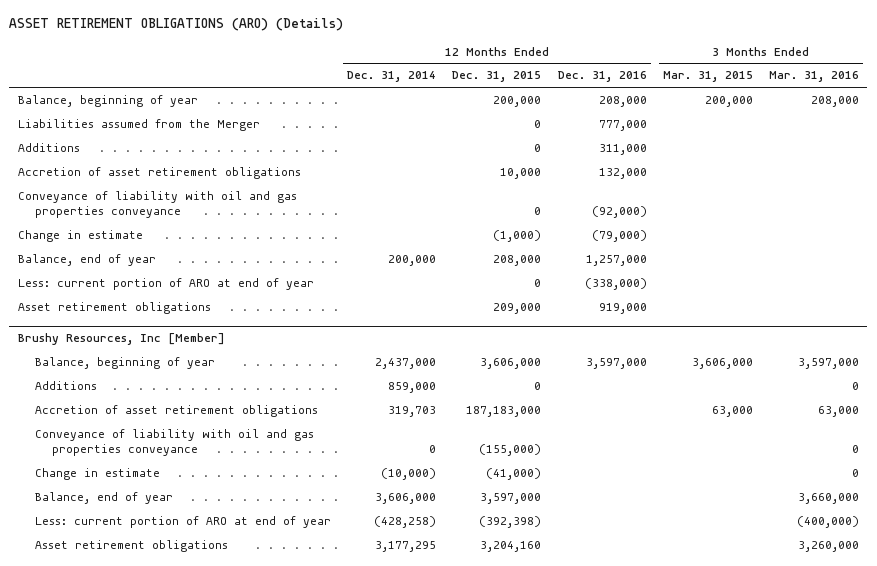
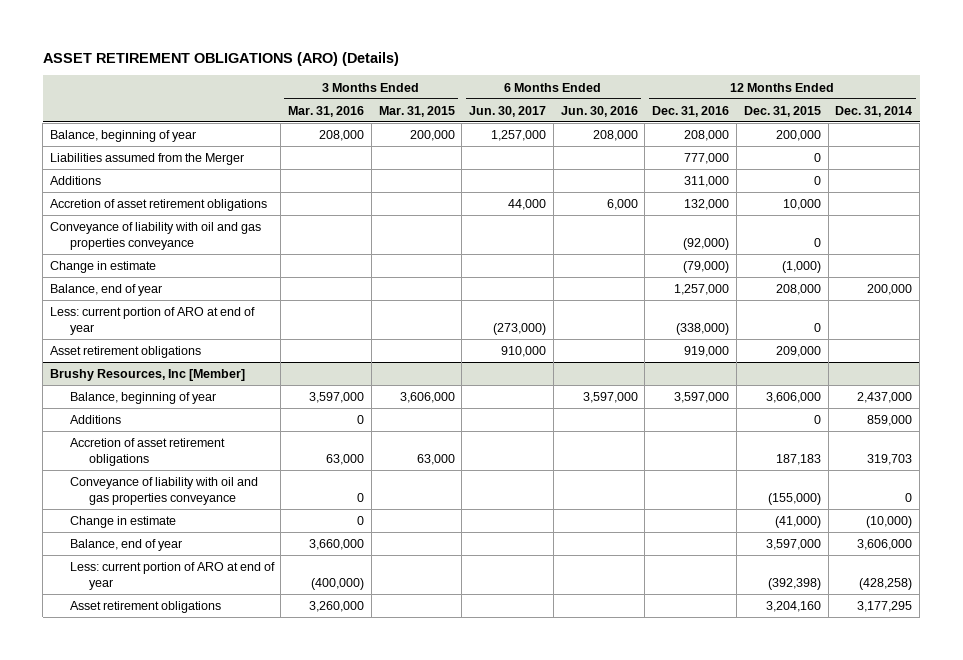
- | 12 Months Ended Dec. 31, 2014 | 12 Months Ended Dec. 31, 2015 | 12 Months Ended Dec. 31, 2016 | 3 Months Ended Mar. 31, 2015 | 3 Months Ended Mar. 31, 2016
+ | 3 Months Ended Mar. 31, 2016 | 3 Months Ended Mar. 31, 2015 | 6 Months Ended Jun. 30, 2017 | 6 Months Ended Jun. 30, 2016 | 12 Months Ended Dec. 31, 2016 | 12 Months Ended Dec. 31, 2015 | 12 Months Ended Dec. 31, 2014
@ Brushy Resources, Inc [Member]
- Accretion of asset retirement obligations | 319,703 | 187,183,000 | | 63,000 | 63,000
+ Accretion of asset retirement obligations | 63,000 | 63,000 | | | | 187,183 | 319,703

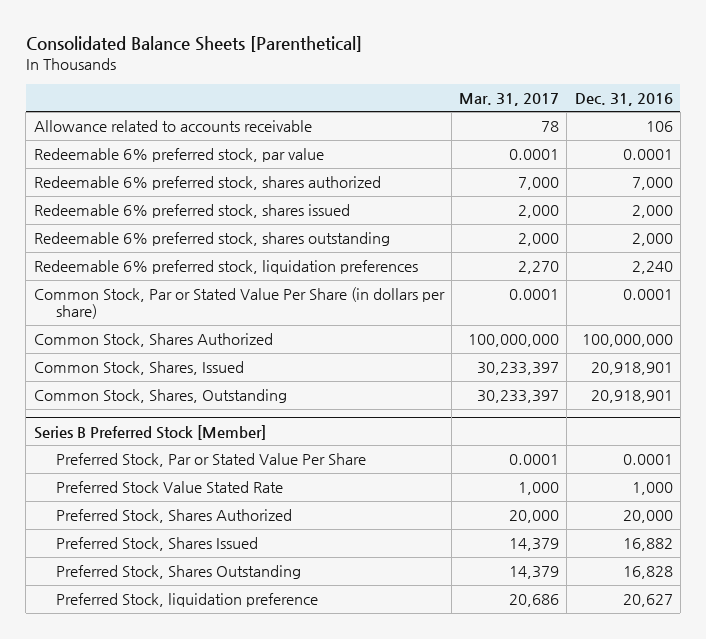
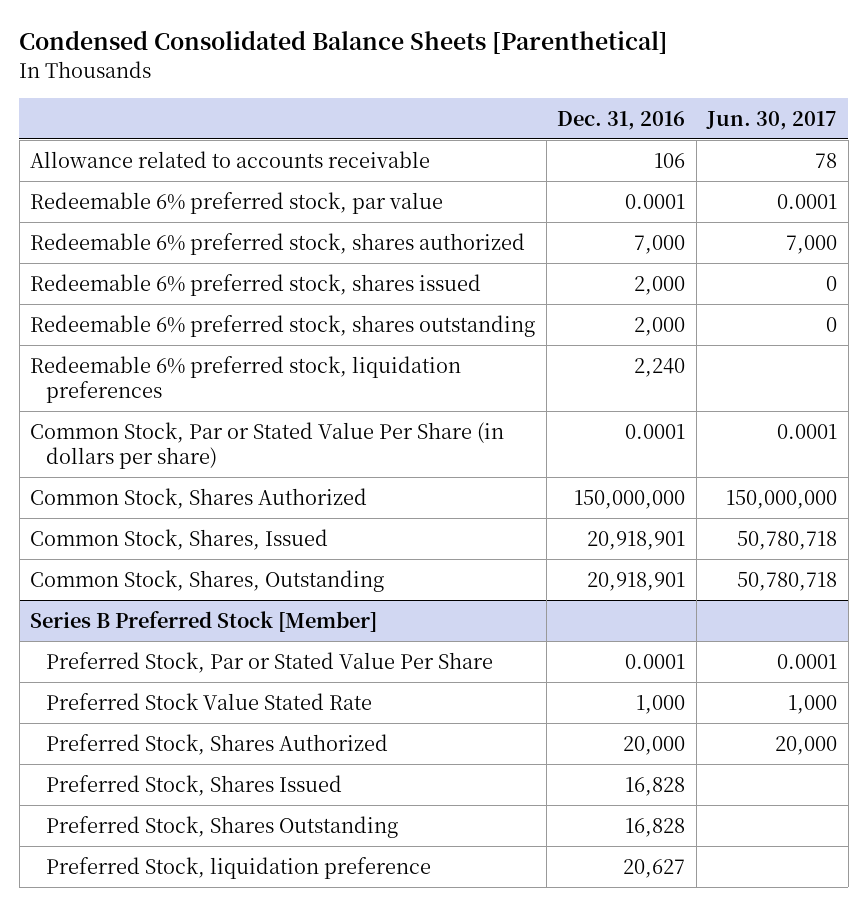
- Consolidated Balance Sheets [Parenthetical]
+ Condensed Consolidated Balance Sheets [Parenthetical]
- | Mar. 31, 2017 | Dec. 31, 2016
+ | Dec. 31, 2016 | Jun. 30, 2017
- Common Stock, Shares Authorized | 100,000,000 | 100,000,000
+ Common Stock, Shares Authorized | 150,000,000 | 150,000,000
@ Series B Preferred Stock [Member]
- Preferred Stock, Shares Issued | 14,379 | 16,882
+ Preferred Stock, Shares Issued | 16,828 |

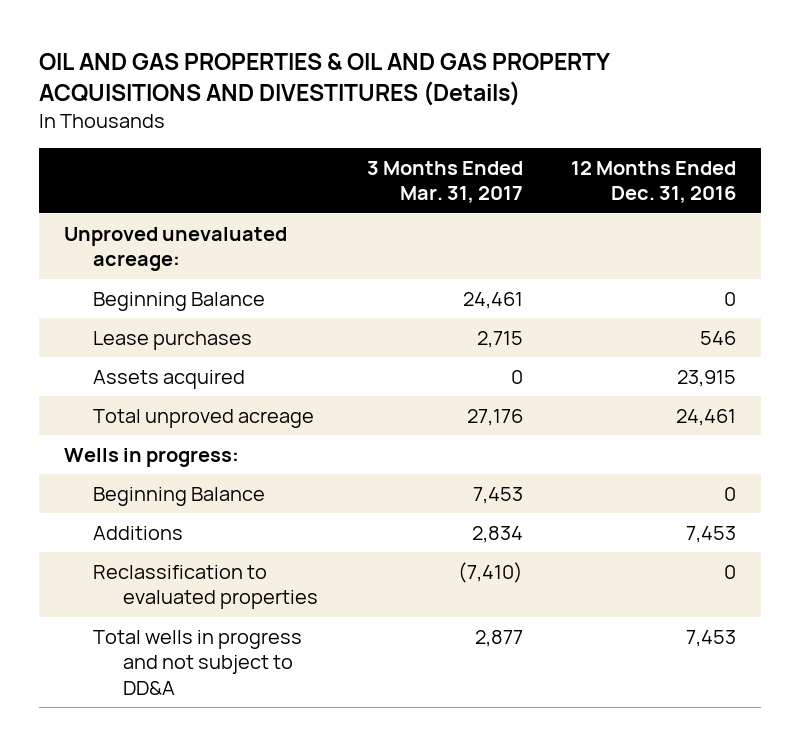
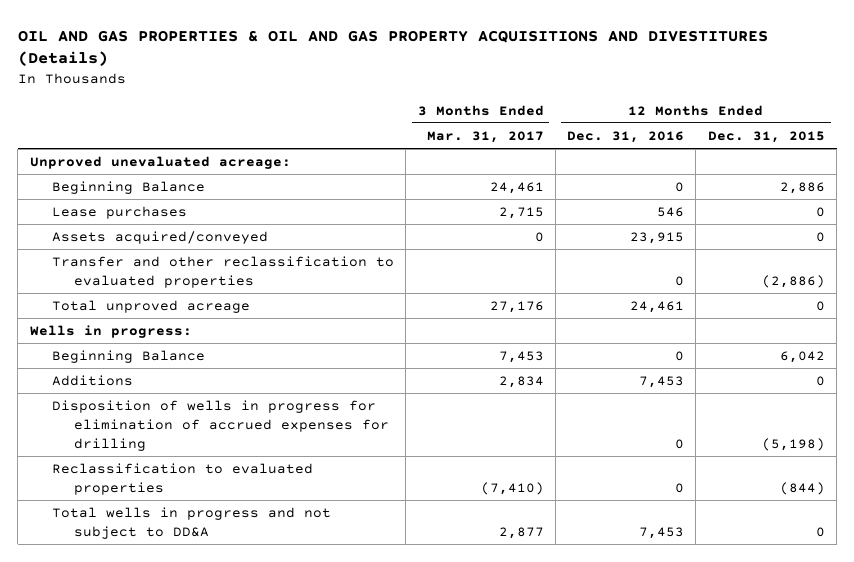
- | 3 Months Ended Mar. 31, 2017 | 12 Months Ended Dec. 31, 2016
+ | 3 Months Ended Mar. 31, 2017 | 12 Months Ended Dec. 31, 2016 | 12 Months Ended Dec. 31, 2015
- Assets acquired | 0 | 23,915
+ Assets acquired/conveyed | 0 | 23,915 | 0
+ Transfer and other reclassification to evaluated properties | | 0 | (2,886)
+ Disposition of wells in progress for elimination of accrued expenses for drilling | | 0 | (5,198)

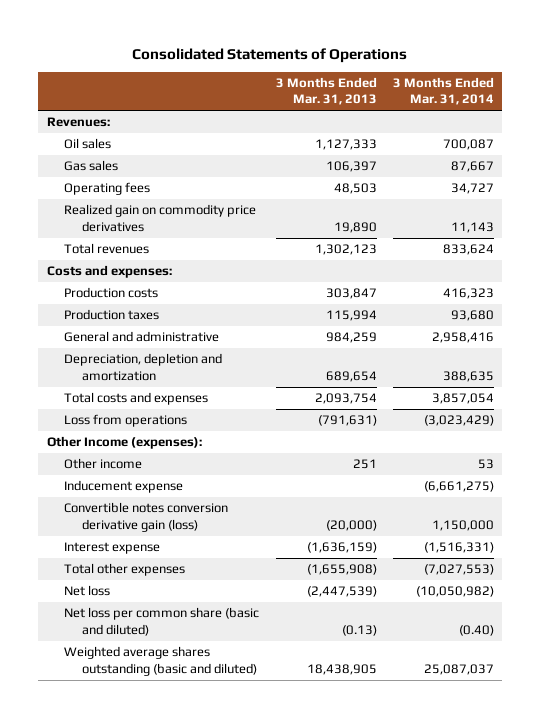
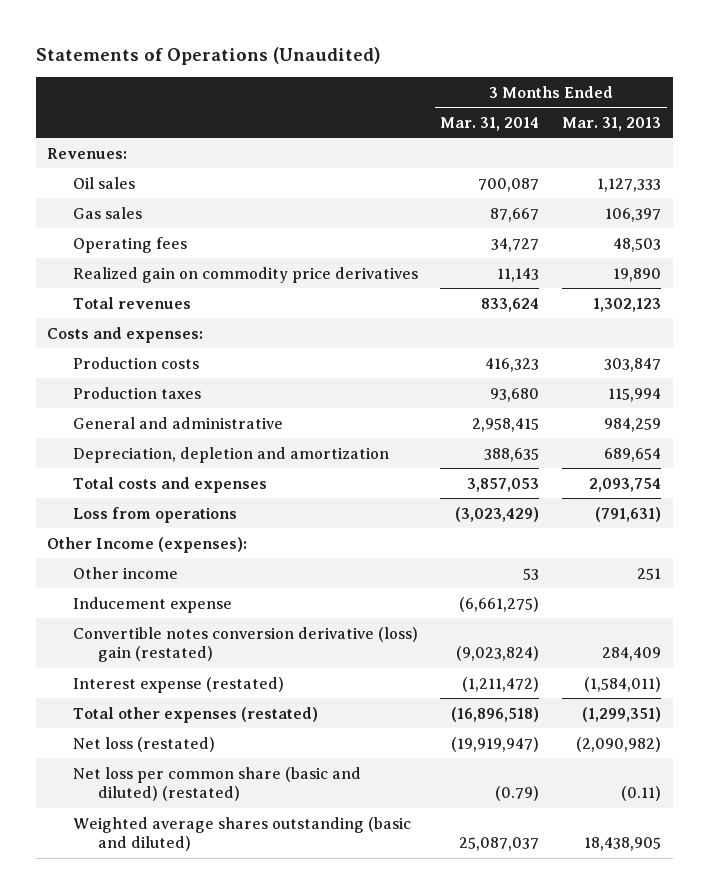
- Consolidated Statements of Operations
+ Statements of Operations (Unaudited)
- | 3 Months Ended Mar. 31, 2013 | 3 Months Ended Mar. 31, 2014
+ | 3 Months Ended Mar. 31, 2014 | 3 Months Ended Mar. 31, 2013
- General and administrative | 984,259 | 2,958,416
+ General and administrative | 2,958,415 | 984,259
- Total costs and expenses | 2,093,754 | 3,857,054
+ Total costs and expenses | 3,857,053 | 2,093,754
- Convertible notes conversion derivative gain (loss) | (20,000) | 1,150,000
- Interest expense | (1,636,159) | (1,516,331)
- Total other expenses | (1,655,908) | (7,027,553)
- Net loss | (2,447,539) | (10,050,982)
- Net loss per common share (basic and diluted) | (0.13) | (0.40)
+ Convertible notes conversion derivative (loss) gain (restated) | (9,023,824) | 284,409
+ Interest expense (restated) | (1,211,472) | (1,584,011)
+ Total other expenses (restated) | (16,896,518) | (1,299,351)
+ Net loss (restated) | (19,919,947) | (2,090,982)
+ Net loss per common share (basic and diluted) (restated) | (0.79) | (0.11)

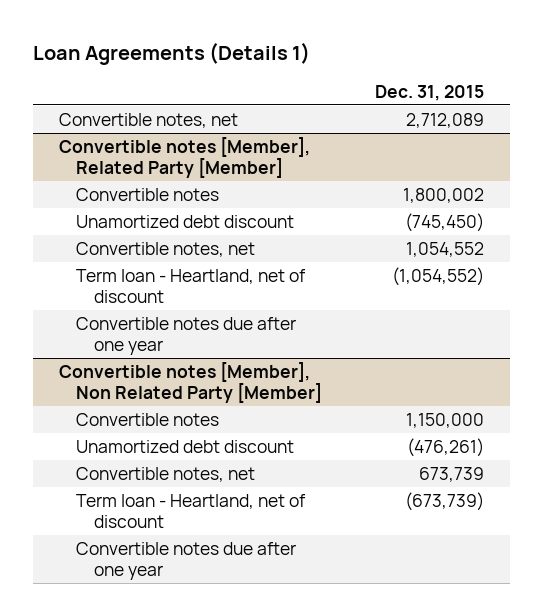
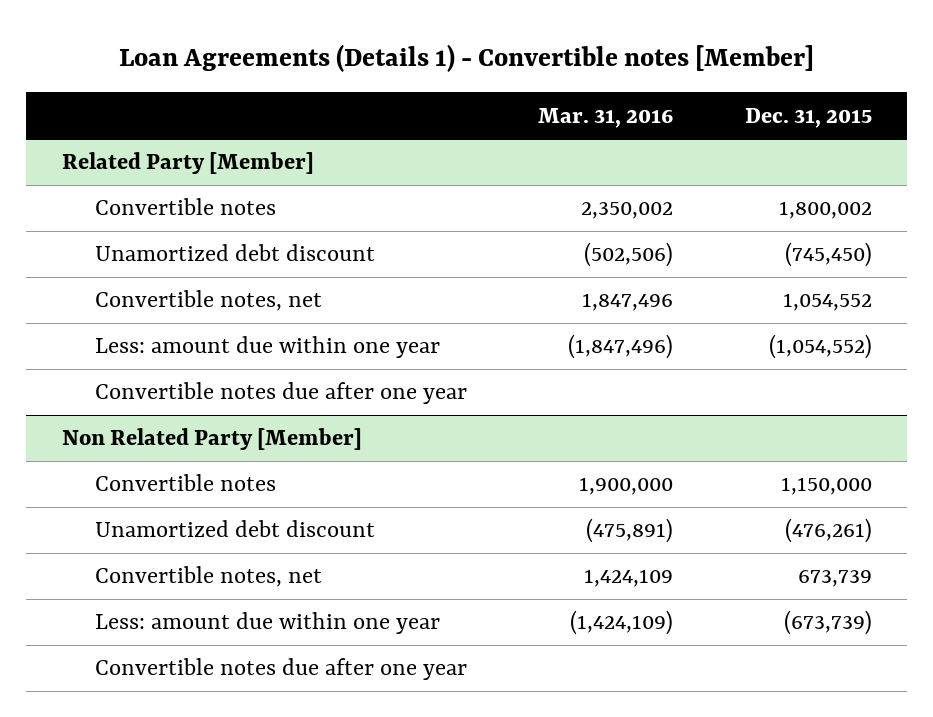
- Loan Agreements (Details 1)
+ Loan Agreements (Details 1) - Convertible notes [Member]
- | Dec. 31, 2015
+ | Mar. 31, 2016 | Dec. 31, 2015
- Convertible notes, net | 2,712,089
- Convertible notes [Member], Related Party [Member]
+ Related Party [Member]
- Term loan - Heartland, net of discount | (1,054,552)
+ Less: amount due within one year | (1,847,496) | (1,054,552)
- Convertible notes [Member], Non Related Party [Member]
+ Non Related Party [Member]
- Term loan - Heartland, net of discount | (673,739)
+ Less: amount due within one year | (1,424,109) | (673,739)

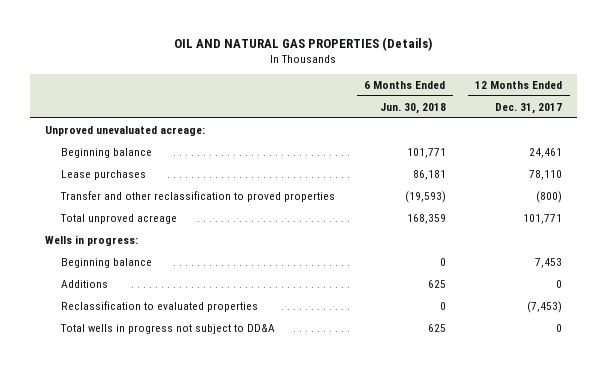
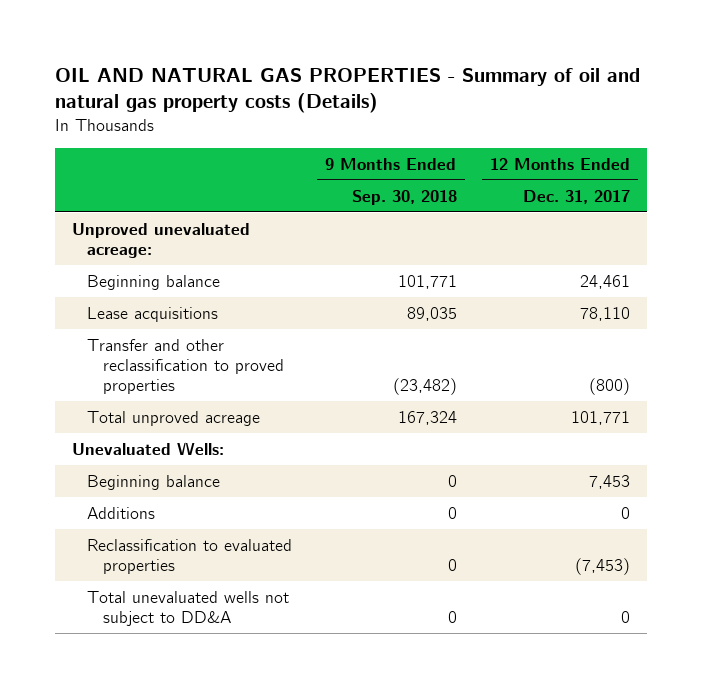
- OIL AND NATURAL GAS PROPERTIES (Details)
+ OIL AND NATURAL GAS PROPERTIES - Summary of oil and natural gas property costs (Details)
- | 6 Months Ended Jun. 30, 2018 | 12 Months Ended Dec. 31, 2017
+ | 9 Months Ended Sep. 30, 2018 | 12 Months Ended Dec. 31, 2017
- Lease purchases | 86,181 | 78,110
+ Lease acquisitions | 89,035 | 78,110
- Wells in progress:
+ Unevaluated Wells:
- Total wells in progress not subject to DD&A | 625 | 0
+ Total unevaluated wells not subject to DD&A | 0 | 0

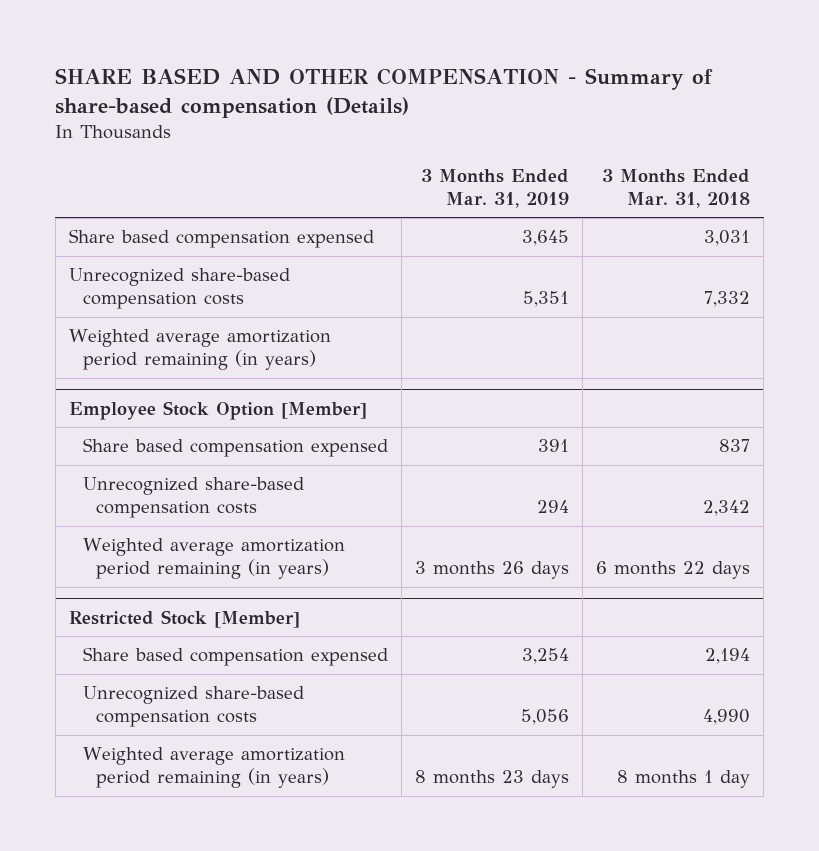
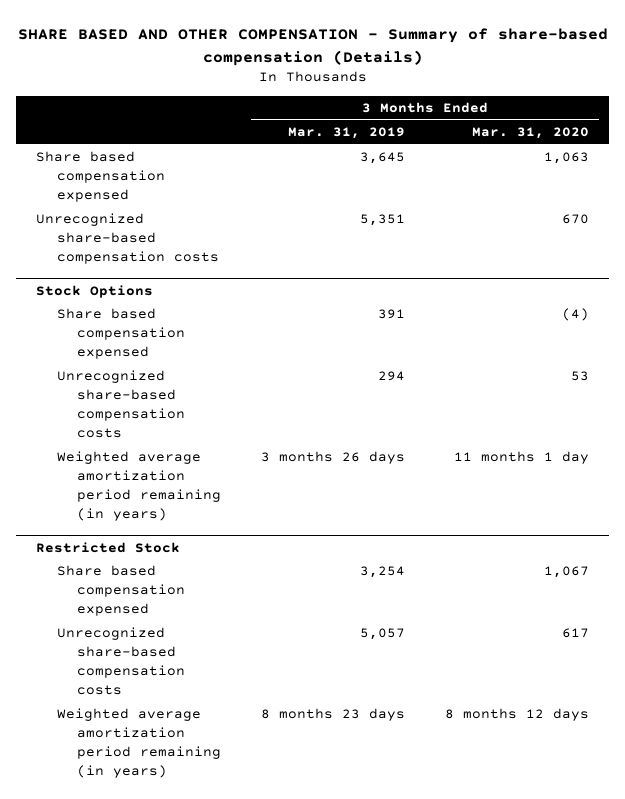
- | 3 Months Ended Mar. 31, 2019 | 3 Months Ended Mar. 31, 2018
+ | 3 Months Ended Mar. 31, 2019 | 3 Months Ended Mar. 31, 2020
- Weighted average amortization period remaining (in years)
- Employee Stock Option [Member]
+ Stock Options
- Restricted Stock [Member]
+ Restricted Stock
- Unrecognized share-based compensation costs | 5,056 | 4,990
+ Unrecognized share-based compensation costs | 5,057 | 617

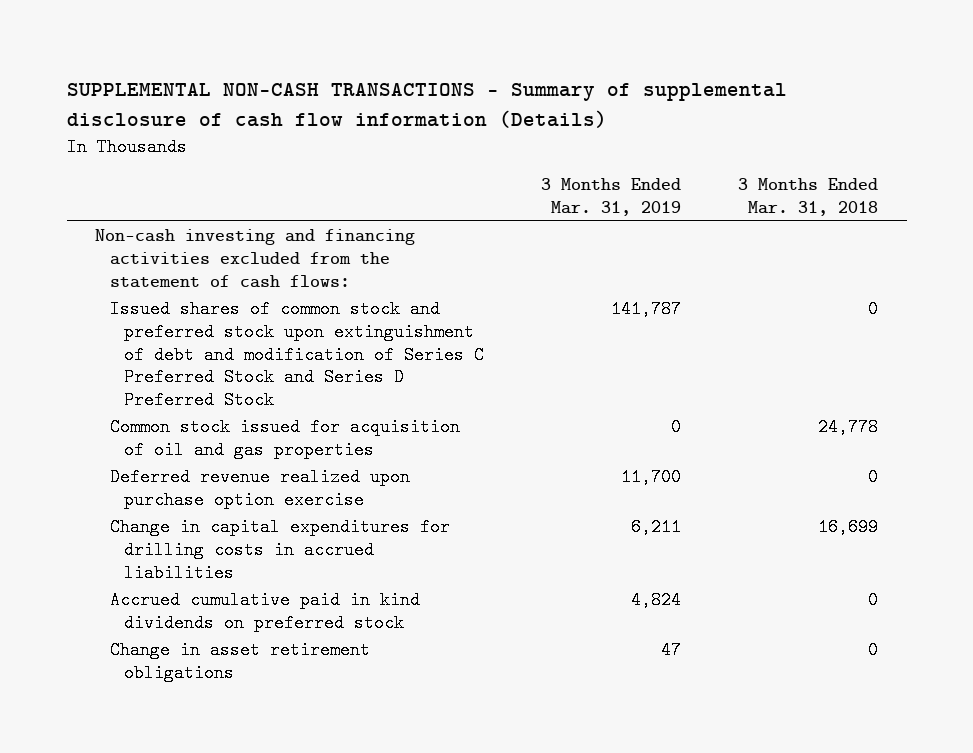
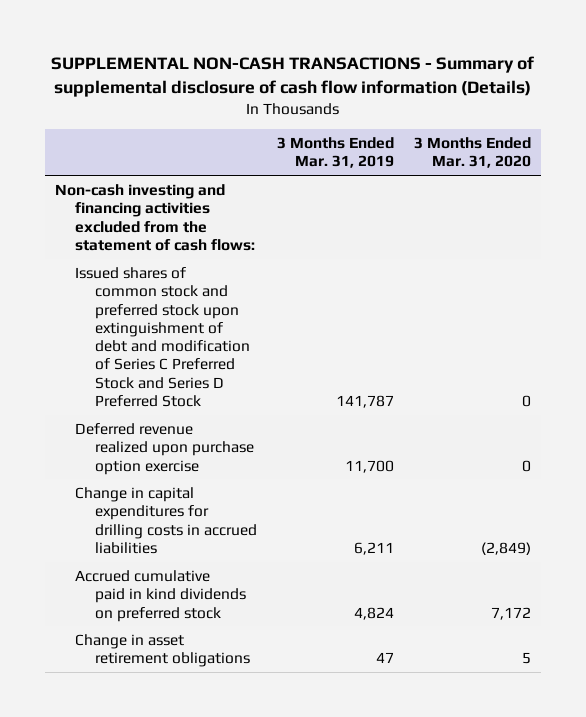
- | 3 Months Ended Mar. 31, 2019 | 3 Months Ended Mar. 31, 2018
+ | 3 Months Ended Mar. 31, 2019 | 3 Months Ended Mar. 31, 2020
- Common stock issued for acquisition of oil and gas properties | 0 | 24,778

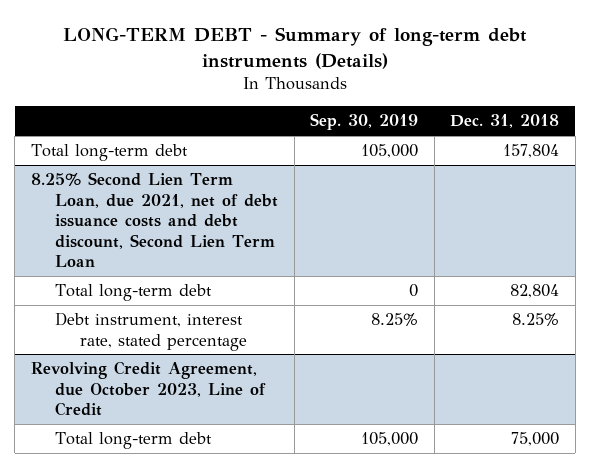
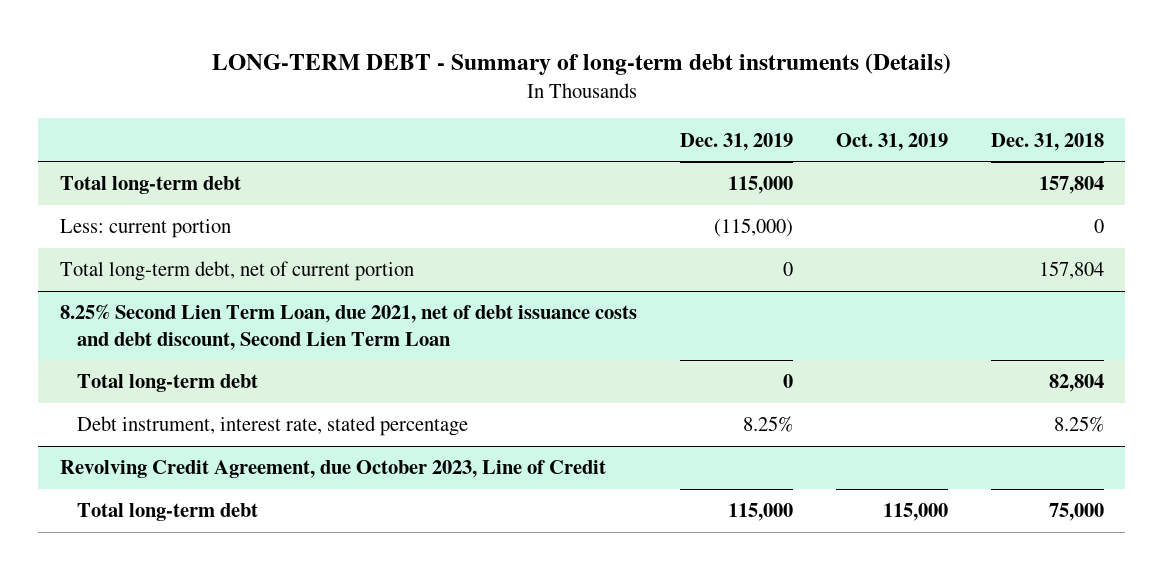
- | Sep. 30, 2019 | Dec. 31, 2018
+ | Dec. 31, 2019 | Oct. 31, 2019 | Dec. 31, 2018
+ Less: current portion | (115,000) | | 0
+ Total long-term debt, net of current portion | 0 | | 157,804

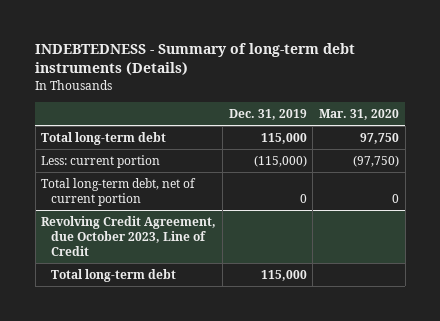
- LONG-TERM DEBT - Summary of long-term debt instruments (Details)
+ INDEBTEDNESS - Summary of long-term debt instruments (Details)
- | Dec. 31, 2019 | Oct. 31, 2019 | Dec. 31, 2018
+ | Dec. 31, 2019 | Mar. 31, 2020
- 8.25% Second Lien Term Loan, due 2021, net of debt issuance costs and debt discount, Second Lien Term Loan
- Total long-term debt | 0 | | 82,804
- Debt instrument, interest rate, stated percentage | 8.25% | | 8.25%

